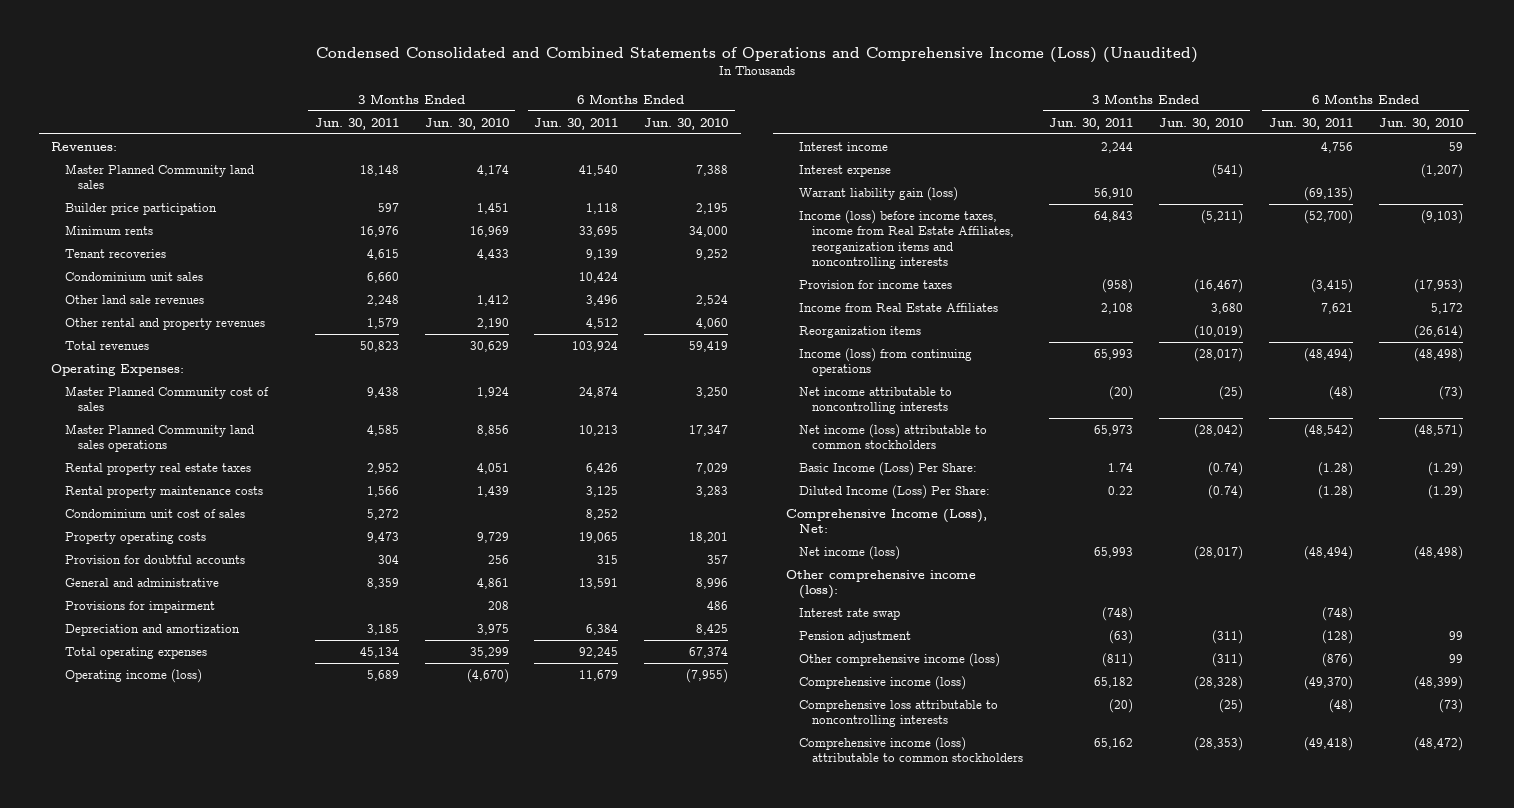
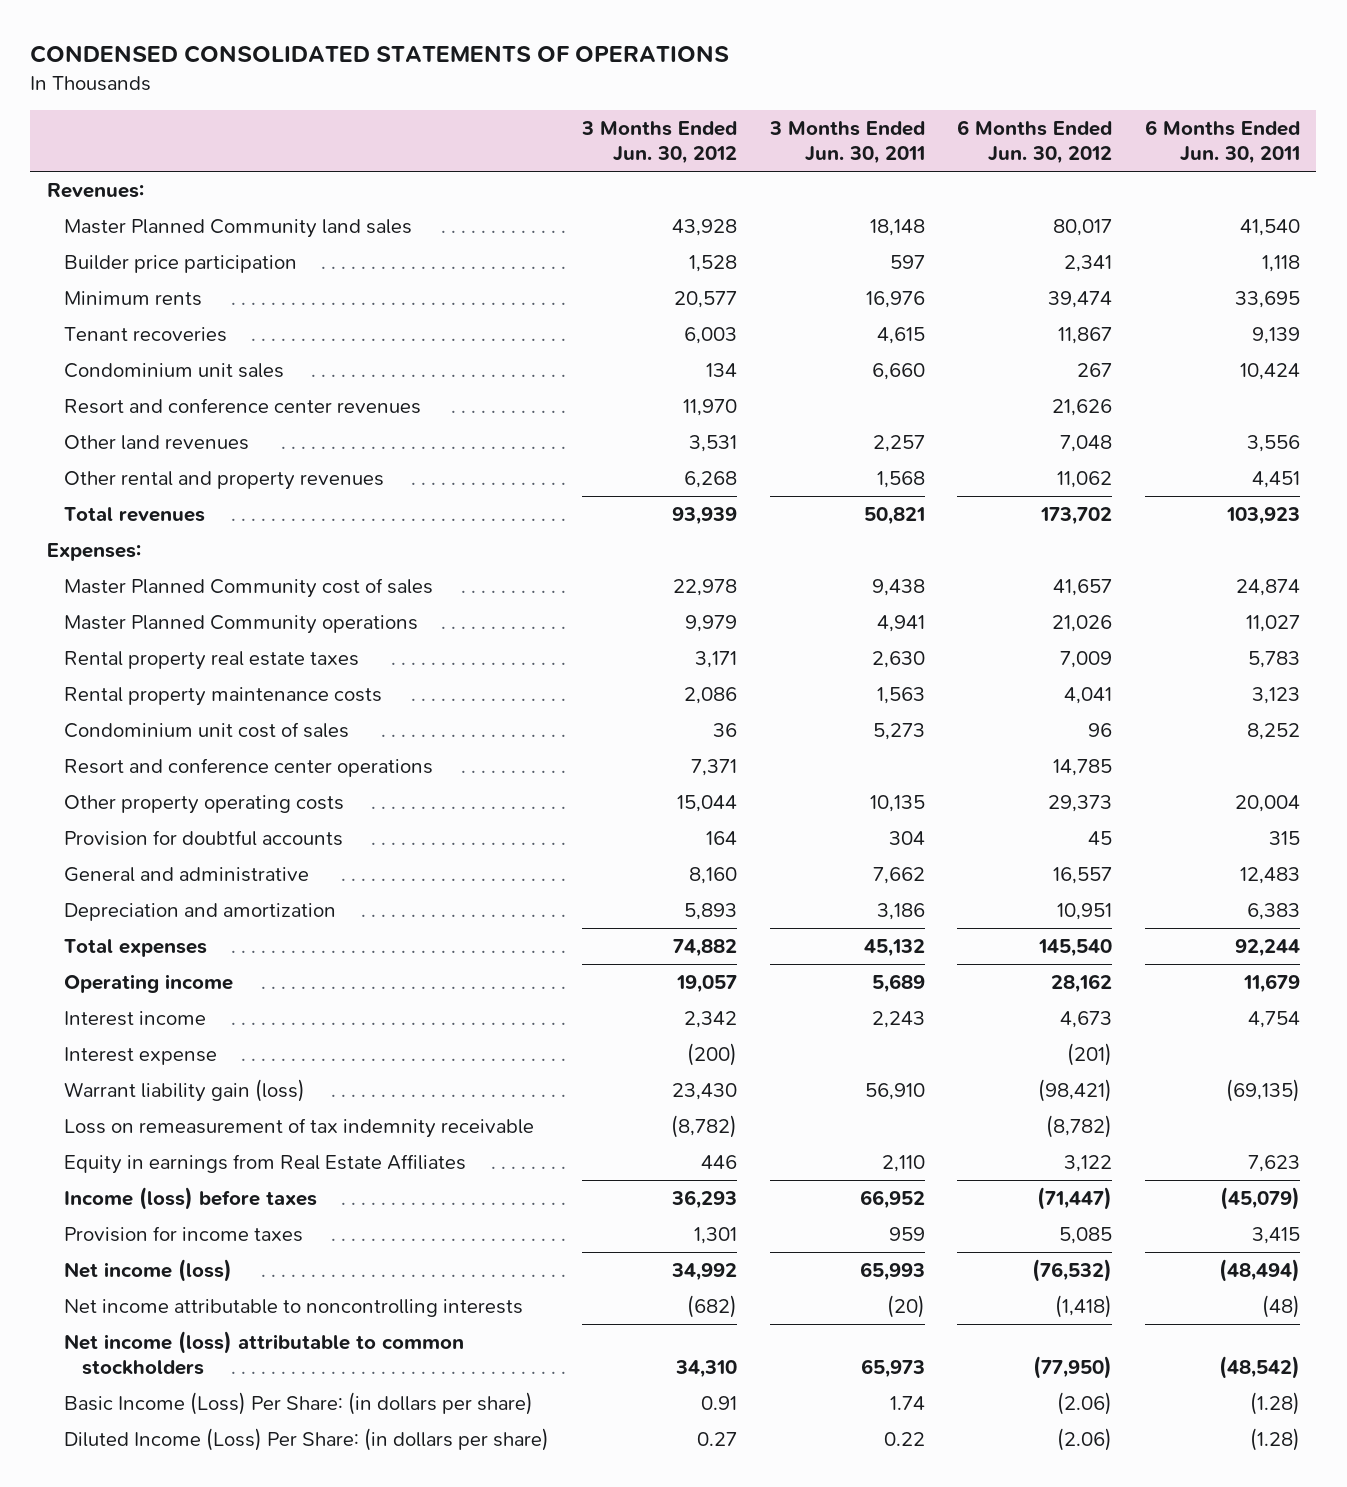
- Condensed Consolidated and Combined Statements of Operations and Comprehensive Income (Loss) (Unaudited)
+ CONDENSED CONSOLIDATED STATEMENTS OF OPERATIONS
- | 3 Months Ended Jun. 30, 2011 | 3 Months Ended Jun. 30, 2010 | 6 Months Ended Jun. 30, 2011 | 6 Months Ended Jun. 30, 2010
+ | 3 Months Ended Jun. 30, 2012 | 3 Months Ended Jun. 30, 2011 | 6 Months Ended Jun. 30, 2012 | 6 Months Ended Jun. 30, 2011
- Other land sale revenues | 2,248 | 1,412 | 3,496 | 2,524
- Other rental and property revenues | 1,579 | 2,190 | 4,512 | 4,060
- Total revenues | 50,823 | 30,629 | 103,924 | 59,419
- Operating Expenses:
+ Resort and conference center revenues | 11,970 | | 21,626 |
+ Other land revenues | 3,531 | 2,257 | 7,048 | 3,556
+ Other rental and property revenues | 6,268 | 1,568 | 11,062 | 4,451
+ Total revenues | 93,939 | 50,821 | 173,702 | 103,923
+ Expenses:
- Master Planned Community land sales operations | 4,585 | 8,856 | 10,213 | 17,347
- Rental property real estate taxes | 2,952 | 4,051 | 6,426 | 7,029
- Rental property maintenance costs | 1,566 | 1,439 | 3,125 | 3,283
- Condominium unit cost of sales | 5,272 | | 8,252 |
- Property operating costs | 9,473 | 9,729 | 19,065 | 18,201
+ Master Planned Community operations | 9,979 | 4,941 | 21,026 | 11,027
+ Rental property real estate taxes | 3,171 | 2,630 | 7,009 | 5,783
+ Rental property maintenance costs | 2,086 | 1,563 | 4,041 | 3,123
+ Condominium unit cost of sales | 36 | 5,273 | 96 | 8,252
+ Resort and conference center operations | 7,371 | | 14,785 |
+ Other property operating costs | 15,044 | 10,135 | 29,373 | 20,004
- General and administrative | 8,359 | 4,861 | 13,591 | 8,996
- Provisions for impairment | | 208 | | 486
- Depreciation and amortization | 3,185 | 3,975 | 6,384 | 8,425
- Total operating expenses | 45,134 | 35,299 | 92,245 | 67,374
- Operating income (loss) | 5,689 | (4,670) | 11,679 | (7,955)
- Interest income | 2,244 | | 4,756 | 59
+ General and administrative | 8,160 | 7,662 | 16,557 | 12,483
+ Depreciation and amortization | 5,893 | 3,186 | 10,951 | 6,383
+ Total expenses | 74,882 | 45,132 | 145,540 | 92,244
+ Operating income | 19,057 | 5,689 | 28,162 | 11,679
+ Interest income | 2,342 | 2,243 | 4,673 | 4,754
- Income (loss) before income taxes, income from Real Estate Affiliates, reorganization items and noncontrolling interests | 64,843 | (5,211) | (52,700) | (9,103)
- Provision for income taxes | (958) | (16,467) | (3,415) | (17,953)
- Income from Real Estate Affiliates | 2,108 | 3,680 | 7,621 | 5,172
- Reorganization items | | (10,019) | | (26,614)
- Income (loss) from continuing operations | 65,993 | (28,017) | (48,494) | (48,498)
+ Loss on remeasurement of tax indemnity receivable | (8,782) | | (8,782) |
+ Equity in earnings from Real Estate Affiliates | 446 | 2,110 | 3,122 | 7,623
+ Income (loss) before taxes | 36,293 | 66,952 | (71,447) | (45,079)
+ Provision for income taxes | 1,301 | 959 | 5,085 | 3,415
moved up: Net income (loss) | 34,992 | 65,993 | (76,532) | (48,494)
- Basic Income (Loss) Per Share: | 1.74 | (0.74) | (1.28) | (1.29)
- Diluted Income (Loss) Per Share: | 0.22 | (0.74) | (1.28) | (1.29)
- Comprehensive Income (Loss), Net:
- Other comprehensive income (loss):
- Interest rate swap | (748) | | (748) |
- Pension adjustment | (63) | (311) | (128) | 99
- Other comprehensive income (loss) | (811) | (311) | (876) | 99
- Comprehensive income (loss) | 65,182 | (28,328) | (49,370) | (48,399)
- Comprehensive loss attributable to noncontrolling interests | (20) | (25) | (48) | (73)
- Comprehensive income (loss) attributable to common stockholders | 65,162 | (28,353) | (49,418) | (48,472)
+ Basic Income (Loss) Per Share: (in dollars per share) | 0.91 | 1.74 | (2.06) | (1.28)
+ Diluted Income (Loss) Per Share: (in dollars per share) | 0.27 | 0.22 | (2.06) | (1.28)

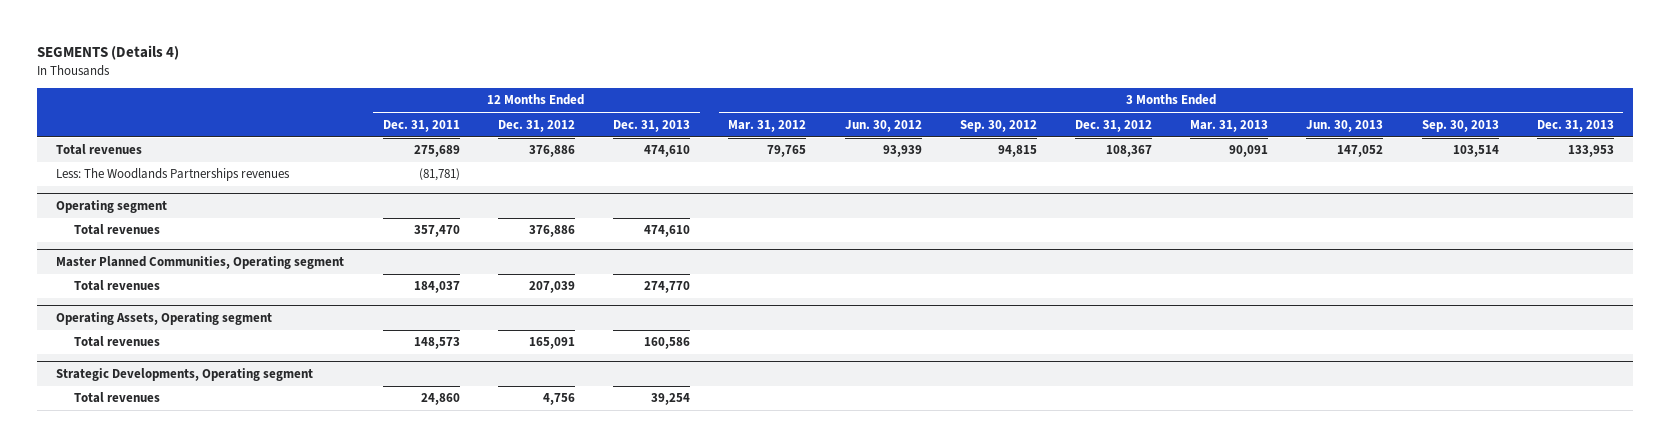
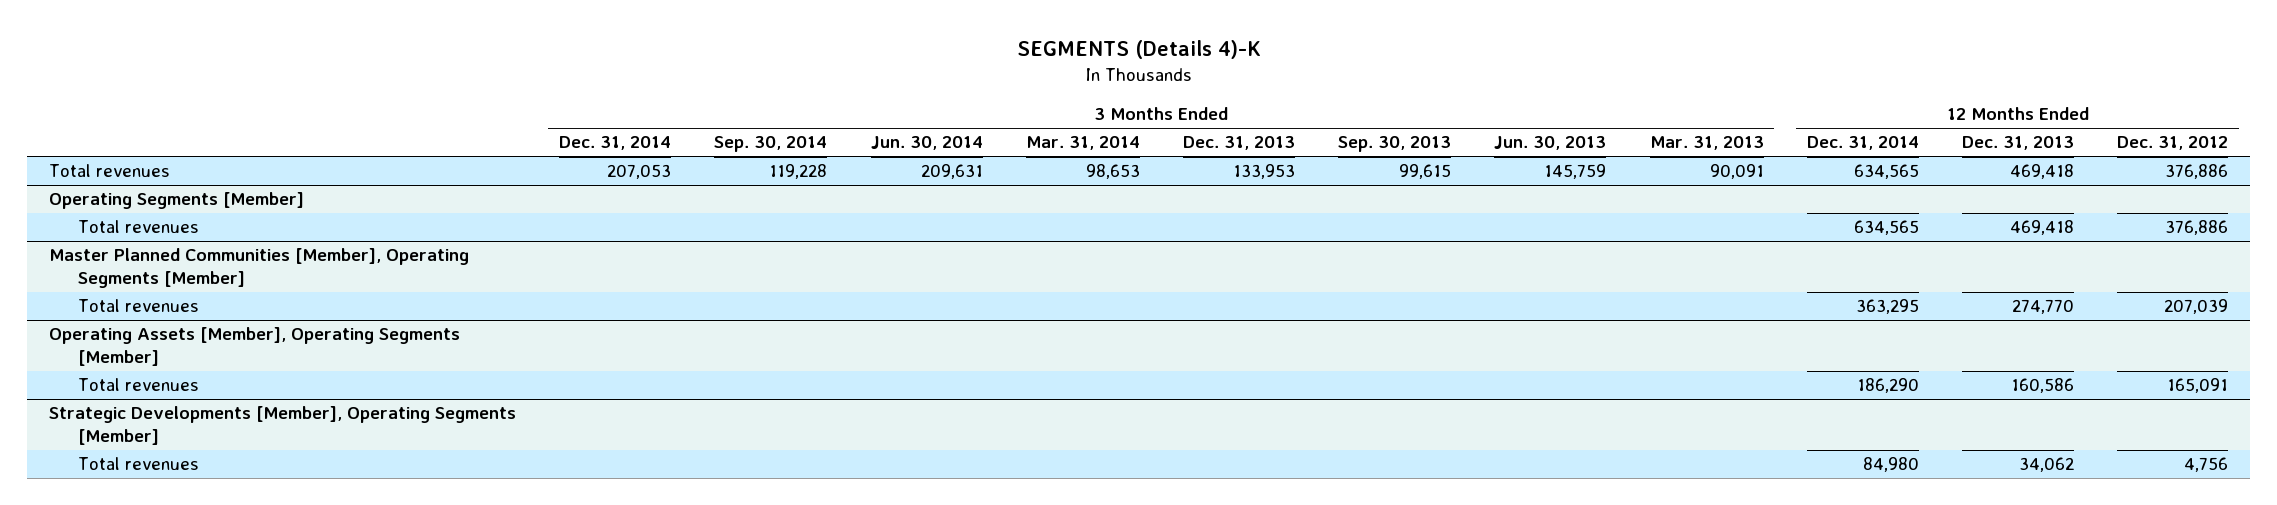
- SEGMENTS (Details 4)
+ SEGMENTS (Details 4)-K
- | 12 Months Ended Dec. 31, 2011 | 12 Months Ended Dec. 31, 2012 | 12 Months Ended Dec. 31, 2013 | 3 Months Ended Mar. 31, 2012 | 3 Months Ended Jun. 30, 2012 | 3 Months Ended Sep. 30, 2012 | 3 Months Ended Dec. 31, 2012 | 3 Months Ended Mar. 31, 2013 | 3 Months Ended Jun. 30, 2013 | 3 Months Ended Sep. 30, 2013 | 3 Months Ended Dec. 31, 2013
+ | 3 Months Ended Dec. 31, 2014 | 3 Months Ended Sep. 30, 2014 | 3 Months Ended Jun. 30, 2014 | 3 Months Ended Mar. 31, 2014 | 3 Months Ended Dec. 31, 2013 | 3 Months Ended Sep. 30, 2013 | 3 Months Ended Jun. 30, 2013 | 3 Months Ended Mar. 31, 2013 | 12 Months Ended Dec. 31, 2014 | 12 Months Ended Dec. 31, 2013 | 12 Months Ended Dec. 31, 2012
- Total revenues | 275,689 | 376,886 | 474,610 | 79,765 | 93,939 | 94,815 | 108,367 | 90,091 | 147,052 | 103,514 | 133,953
- Less: The Woodlands Partnerships revenues | (81,781) | | | | | | | | | |
- Operating segment
- Total revenues | 357,470 | 376,886 | 474,610 | | | | | | | |
- Master Planned Communities, Operating segment
+ Total revenues | 207,053 | 119,228 | 209,631 | 98,653 | 133,953 | 99,615 | 145,759 | 90,091 | 634,565 | 469,418 | 376,886
+ Operating Segments [Member]
+ Total revenues | | | | | | | | | 634,565 | 469,418 | 376,886
+ Master Planned Communities [Member], Operating Segments [Member]
- Operating Assets, Operating segment
+ Operating Assets [Member], Operating Segments [Member]
- Strategic Developments, Operating segment
- Total revenues | 24,860 | 4,756 | 39,254 | | | | | | | |
+ Strategic Developments [Member], Operating Segments [Member]
+ Total revenues | | | | | | | | | 84,980 | 34,062 | 4,756

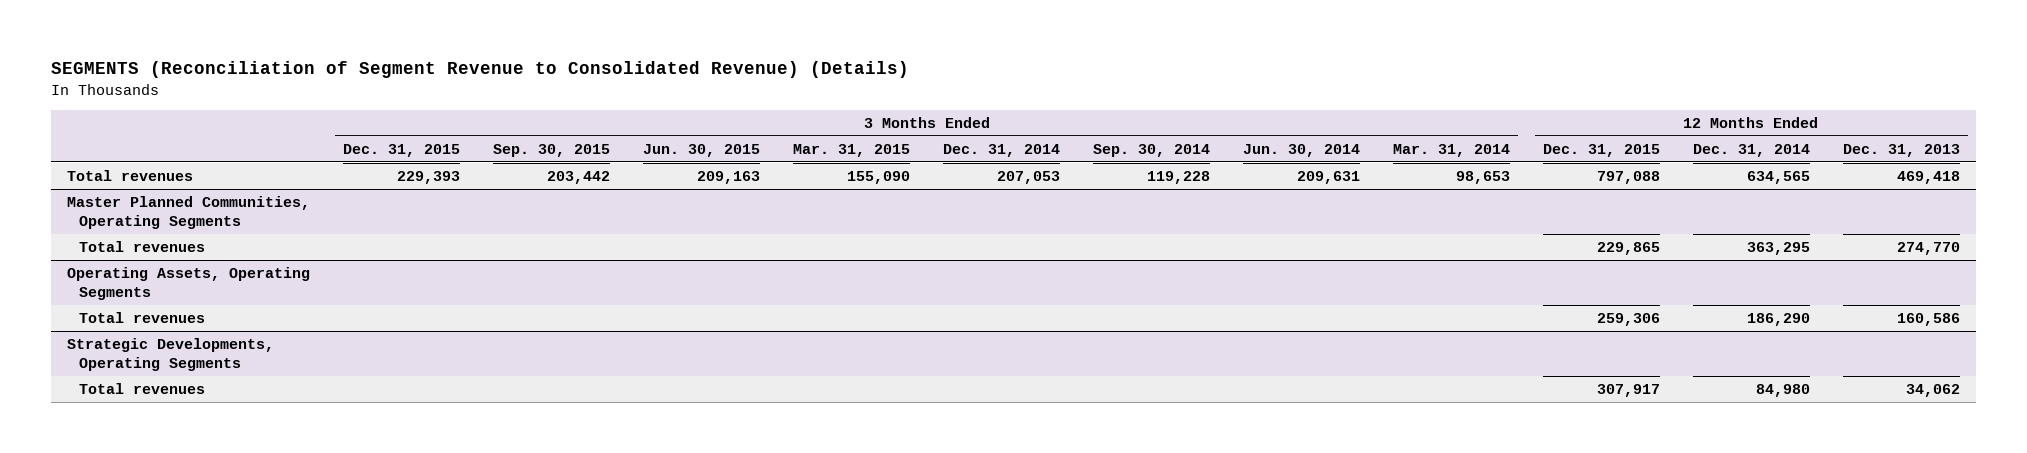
- SEGMENTS (Details 4)-K
+ SEGMENTS (Reconciliation of Segment Revenue to Consolidated Revenue) (Details)
- | 3 Months Ended Dec. 31, 2014 | 3 Months Ended Sep. 30, 2014 | 3 Months Ended Jun. 30, 2014 | 3 Months Ended Mar. 31, 2014 | 3 Months Ended Dec. 31, 2013 | 3 Months Ended Sep. 30, 2013 | 3 Months Ended Jun. 30, 2013 | 3 Months Ended Mar. 31, 2013 | 12 Months Ended Dec. 31, 2014 | 12 Months Ended Dec. 31, 2013 | 12 Months Ended Dec. 31, 2012
+ | 3 Months Ended Dec. 31, 2015 | 3 Months Ended Sep. 30, 2015 | 3 Months Ended Jun. 30, 2015 | 3 Months Ended Mar. 31, 2015 | 3 Months Ended Dec. 31, 2014 | 3 Months Ended Sep. 30, 2014 | 3 Months Ended Jun. 30, 2014 | 3 Months Ended Mar. 31, 2014 | 12 Months Ended Dec. 31, 2015 | 12 Months Ended Dec. 31, 2014 | 12 Months Ended Dec. 31, 2013
- Operating Segments [Member]
- Total revenues | | | | | | | | | 634,565 | 469,418 | 376,886
- Master Planned Communities [Member], Operating Segments [Member]
+ Master Planned Communities, Operating Segments
- Operating Assets [Member], Operating Segments [Member]
+ Operating Assets, Operating Segments
- Strategic Developments [Member], Operating Segments [Member]
+ Strategic Developments, Operating Segments

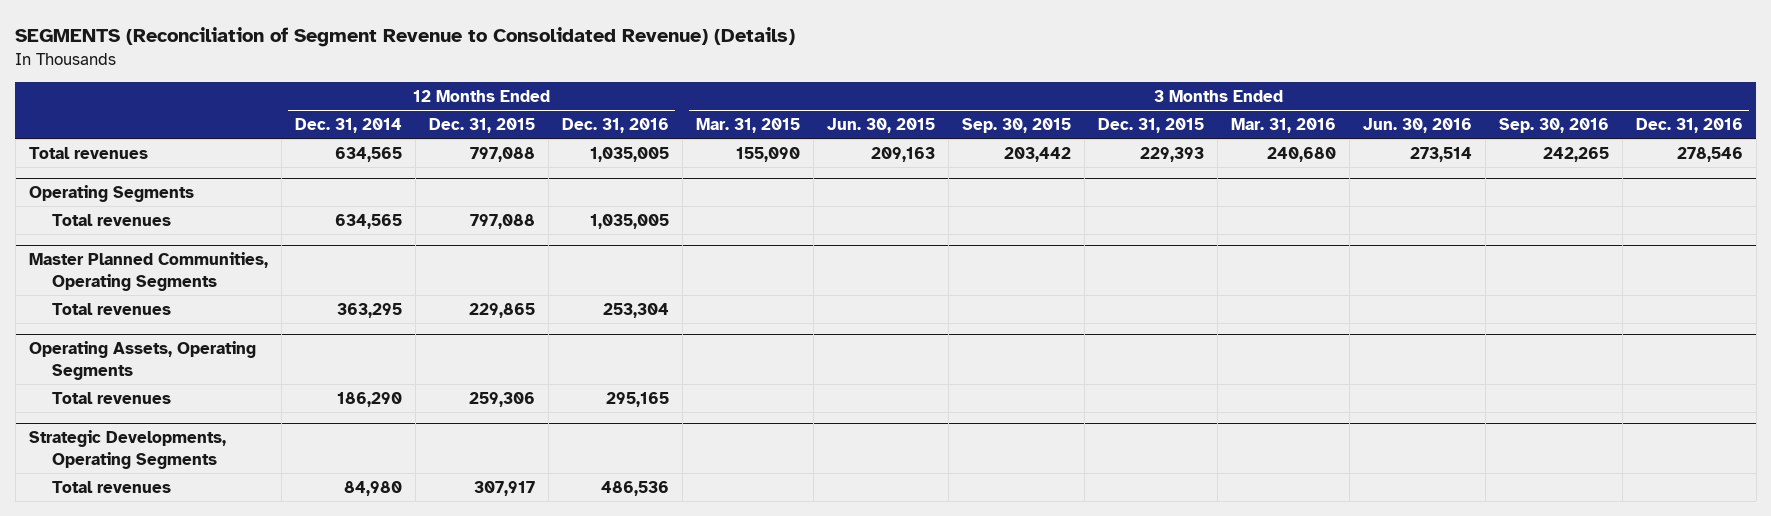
- | 3 Months Ended Dec. 31, 2015 | 3 Months Ended Sep. 30, 2015 | 3 Months Ended Jun. 30, 2015 | 3 Months Ended Mar. 31, 2015 | 3 Months Ended Dec. 31, 2014 | 3 Months Ended Sep. 30, 2014 | 3 Months Ended Jun. 30, 2014 | 3 Months Ended Mar. 31, 2014 | 12 Months Ended Dec. 31, 2015 | 12 Months Ended Dec. 31, 2014 | 12 Months Ended Dec. 31, 2013
+ | 12 Months Ended Dec. 31, 2014 | 12 Months Ended Dec. 31, 2015 | 12 Months Ended Dec. 31, 2016 | 3 Months Ended Mar. 31, 2015 | 3 Months Ended Jun. 30, 2015 | 3 Months Ended Sep. 30, 2015 | 3 Months Ended Dec. 31, 2015 | 3 Months Ended Mar. 31, 2016 | 3 Months Ended Jun. 30, 2016 | 3 Months Ended Sep. 30, 2016 | 3 Months Ended Dec. 31, 2016
+ Operating Segments
+ Total revenues | 634,565 | 797,088 | 1,035,005 | | | | | | | |

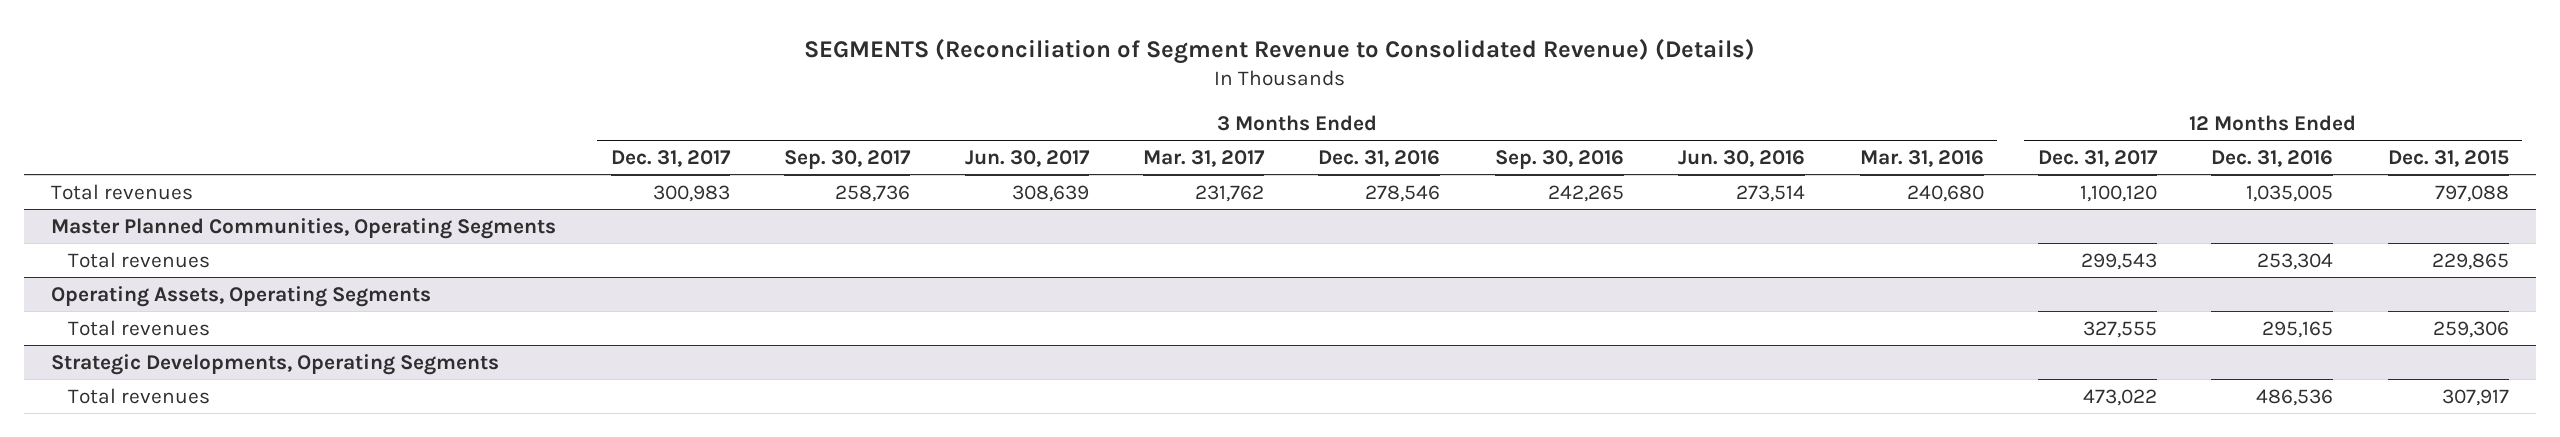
- | 12 Months Ended Dec. 31, 2014 | 12 Months Ended Dec. 31, 2015 | 12 Months Ended Dec. 31, 2016 | 3 Months Ended Mar. 31, 2015 | 3 Months Ended Jun. 30, 2015 | 3 Months Ended Sep. 30, 2015 | 3 Months Ended Dec. 31, 2015 | 3 Months Ended Mar. 31, 2016 | 3 Months Ended Jun. 30, 2016 | 3 Months Ended Sep. 30, 2016 | 3 Months Ended Dec. 31, 2016
+ | 3 Months Ended Dec. 31, 2017 | 3 Months Ended Sep. 30, 2017 | 3 Months Ended Jun. 30, 2017 | 3 Months Ended Mar. 31, 2017 | 3 Months Ended Dec. 31, 2016 | 3 Months Ended Sep. 30, 2016 | 3 Months Ended Jun. 30, 2016 | 3 Months Ended Mar. 31, 2016 | 12 Months Ended Dec. 31, 2017 | 12 Months Ended Dec. 31, 2016 | 12 Months Ended Dec. 31, 2015
- Operating Segments
- Total revenues | 634,565 | 797,088 | 1,035,005 | | | | | | | |

